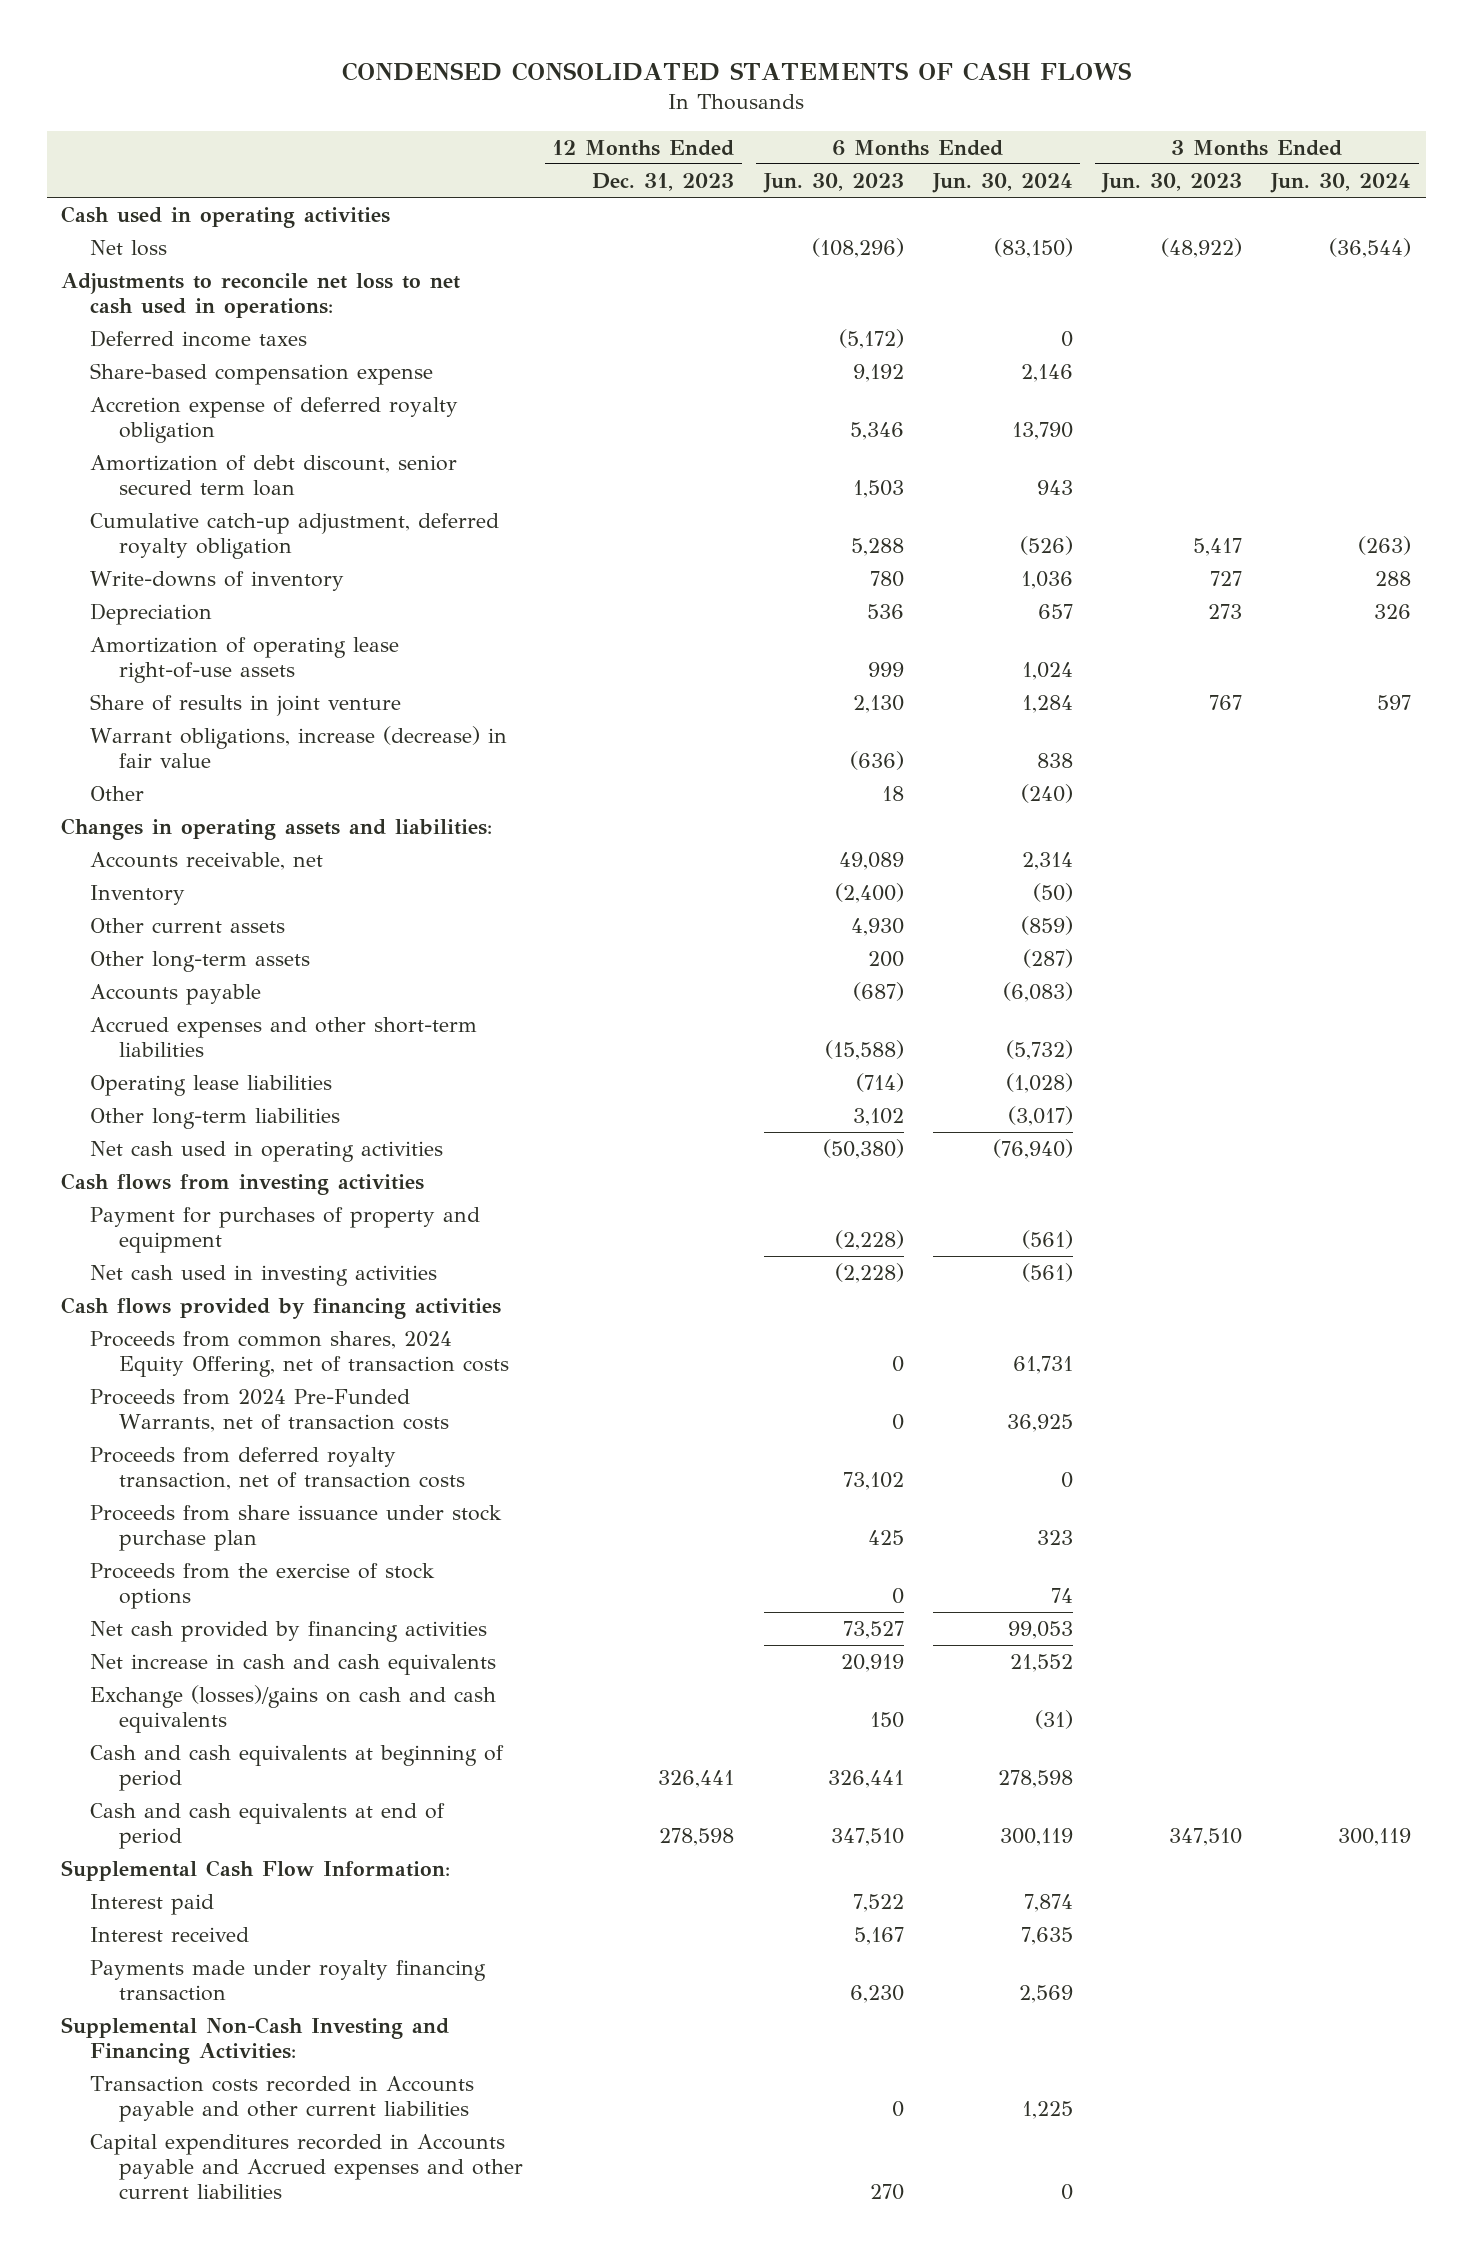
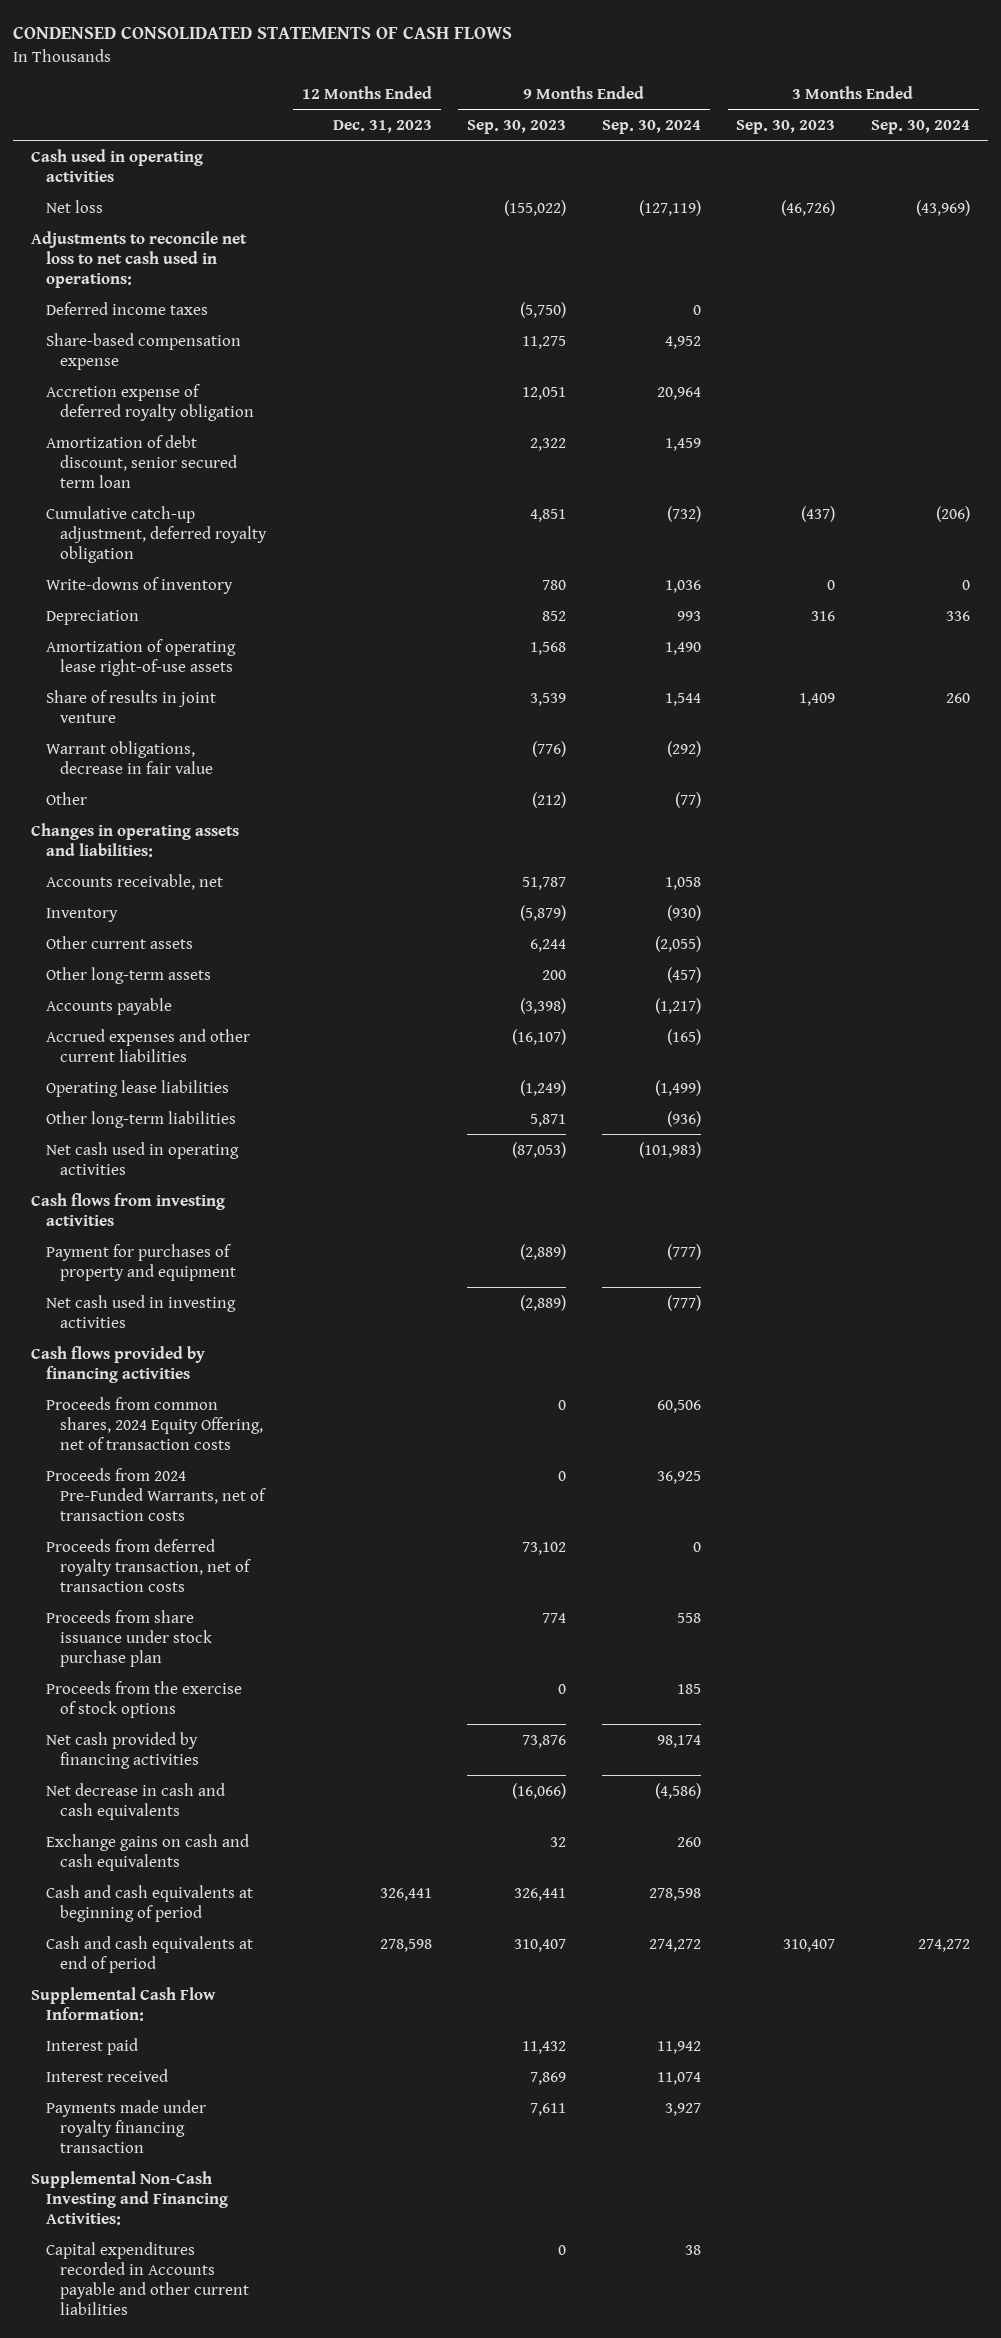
- | 12 Months Ended Dec. 31, 2023 | 6 Months Ended Jun. 30, 2023 | 6 Months Ended Jun. 30, 2024 | 3 Months Ended Jun. 30, 2023 | 3 Months Ended Jun. 30, 2024
+ | 12 Months Ended Dec. 31, 2023 | 9 Months Ended Sep. 30, 2023 | 9 Months Ended Sep. 30, 2024 | 3 Months Ended Sep. 30, 2023 | 3 Months Ended Sep. 30, 2024
- Warrant obligations, increase (decrease) in fair value | | (636) | 838 | |
+ Warrant obligations, decrease in fair value | | (776) | (292) | |
- Accrued expenses and other short-term liabilities | | (15,588) | (5,732) | |
+ Accrued expenses and other current liabilities | | (16,107) | (165) | |
- Net increase in cash and cash equivalents | | 20,919 | 21,552 | |
- Exchange (losses)/gains on cash and cash equivalents | | 150 | (31) | |
+ Net decrease in cash and cash equivalents | | (16,066) | (4,586) | |
+ Exchange gains on cash and cash equivalents | | 32 | 260 | |
- Transaction costs recorded in Accounts payable and other current liabilities | | 0 | 1,225 | |
- Capital expenditures recorded in Accounts payable and Accrued expenses and other current liabilities | | 270 | 0 | |
+ Capital expenditures recorded in Accounts payable and other current liabilities | | 0 | 38 | |

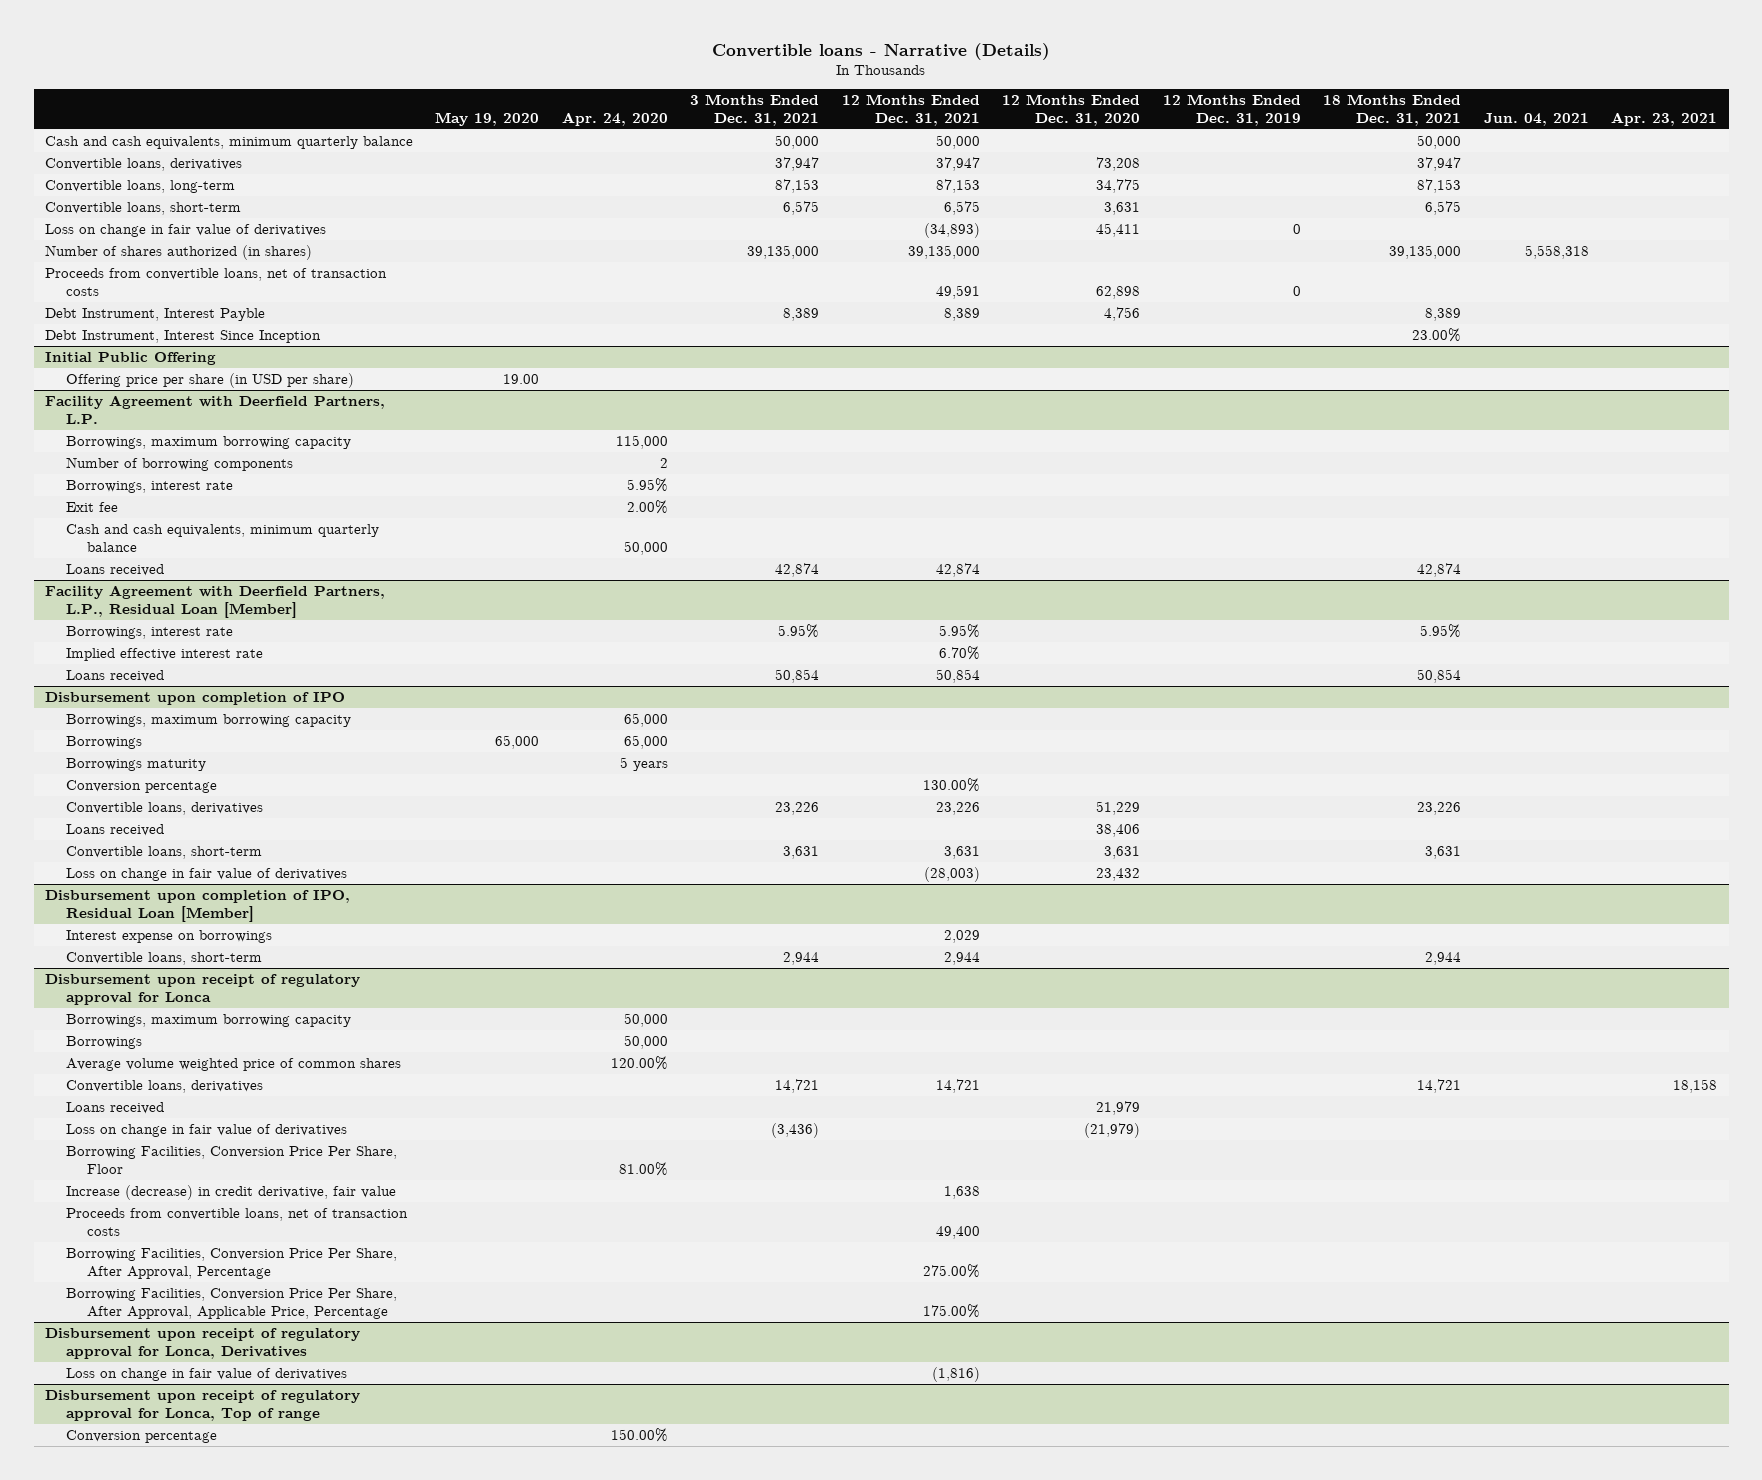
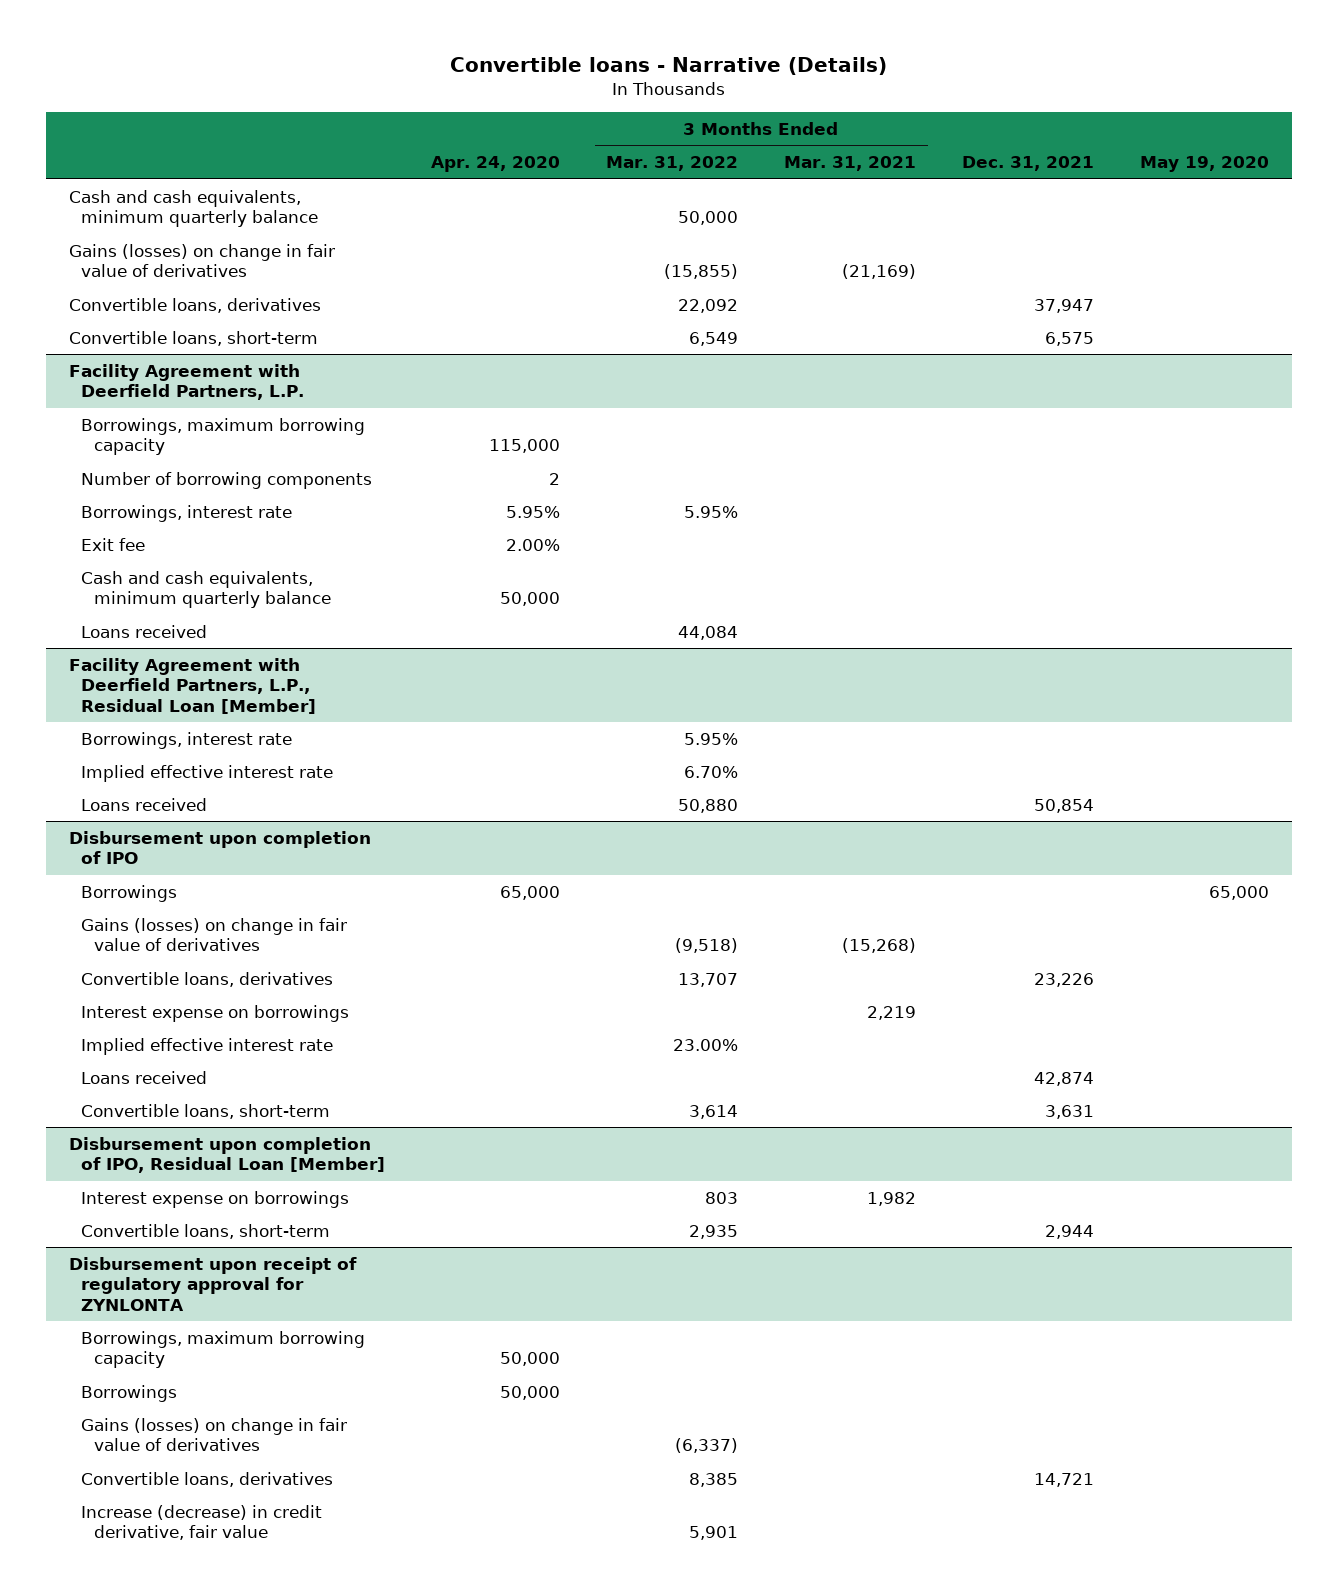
- | May 19, 2020 | Apr. 24, 2020 | 3 Months Ended Dec. 31, 2021 | 12 Months Ended Dec. 31, 2021 | 12 Months Ended Dec. 31, 2020 | 12 Months Ended Dec. 31, 2019 | 18 Months Ended Dec. 31, 2021 | Jun. 04, 2021 | Apr. 23, 2021
+ | Apr. 24, 2020 | 3 Months Ended Mar. 31, 2022 | 3 Months Ended Mar. 31, 2021 | Dec. 31, 2021 | May 19, 2020
+ Gains (losses) on change in fair value of derivatives | | (15,855) | (21,169) | |
- Convertible loans, long-term | | | 87,153 | 87,153 | 34,775 | | 87,153 | |
- Loss on change in fair value of derivatives | | | | (34,893) | 45,411 | 0 | | |
- Number of shares authorized (in shares) | | | 39,135,000 | 39,135,000 | | | 39,135,000 | 5,558,318 |
- Proceeds from convertible loans, net of transaction costs | | | | 49,591 | 62,898 | 0 | | |
- Debt Instrument, Interest Payble | | | 8,389 | 8,389 | 4,756 | | 8,389 | |
- Debt Instrument, Interest Since Inception | | | | | | | 23.00% | |
- Initial Public Offering
- Offering price per share (in USD per share) | 19.00 | | | | | | | |
@ Disbursement upon completion of IPO
- Borrowings, maximum borrowing capacity | | 65,000 | | | | | | |
- Borrowings maturity | | 5 years | | | | | | |
- Conversion percentage | | | | 130.00% | | | | |
+ Gains (losses) on change in fair value of derivatives | | (9,518) | (15,268) | |
+ Interest expense on borrowings | | | 2,219 | |
+ Implied effective interest rate | | 23.00% | | |
- Loss on change in fair value of derivatives | | | | (28,003) | 23,432 | | | |
- Disbursement upon receipt of regulatory approval for Lonca
+ Disbursement upon receipt of regulatory approval for ZYNLONTA
- Average volume weighted price of common shares | | 120.00% | | | | | | |
+ Gains (losses) on change in fair value of derivatives | | (6,337) | | |
- Loans received | | | | | 21,979 | | | |
- Loss on change in fair value of derivatives | | | (3,436) | | (21,979) | | | |
- Borrowing Facilities, Conversion Price Per Share, Floor | | 81.00% | | | | | | |
- Proceeds from convertible loans, net of transaction costs | | | | 49,400 | | | | |
- Borrowing Facilities, Conversion Price Per Share, After Approval, Percentage | | | | 275.00% | | | | |
- Borrowing Facilities, Conversion Price Per Share, After Approval, Applicable Price, Percentage | | | | 175.00% | | | | |
- Disbursement upon receipt of regulatory approval for Lonca, Derivatives
- Loss on change in fair value of derivatives | | | | (1,816) | | | | |
- Disbursement upon receipt of regulatory approval for Lonca, Top of range
- Conversion percentage | | 150.00% | | | | | | |

